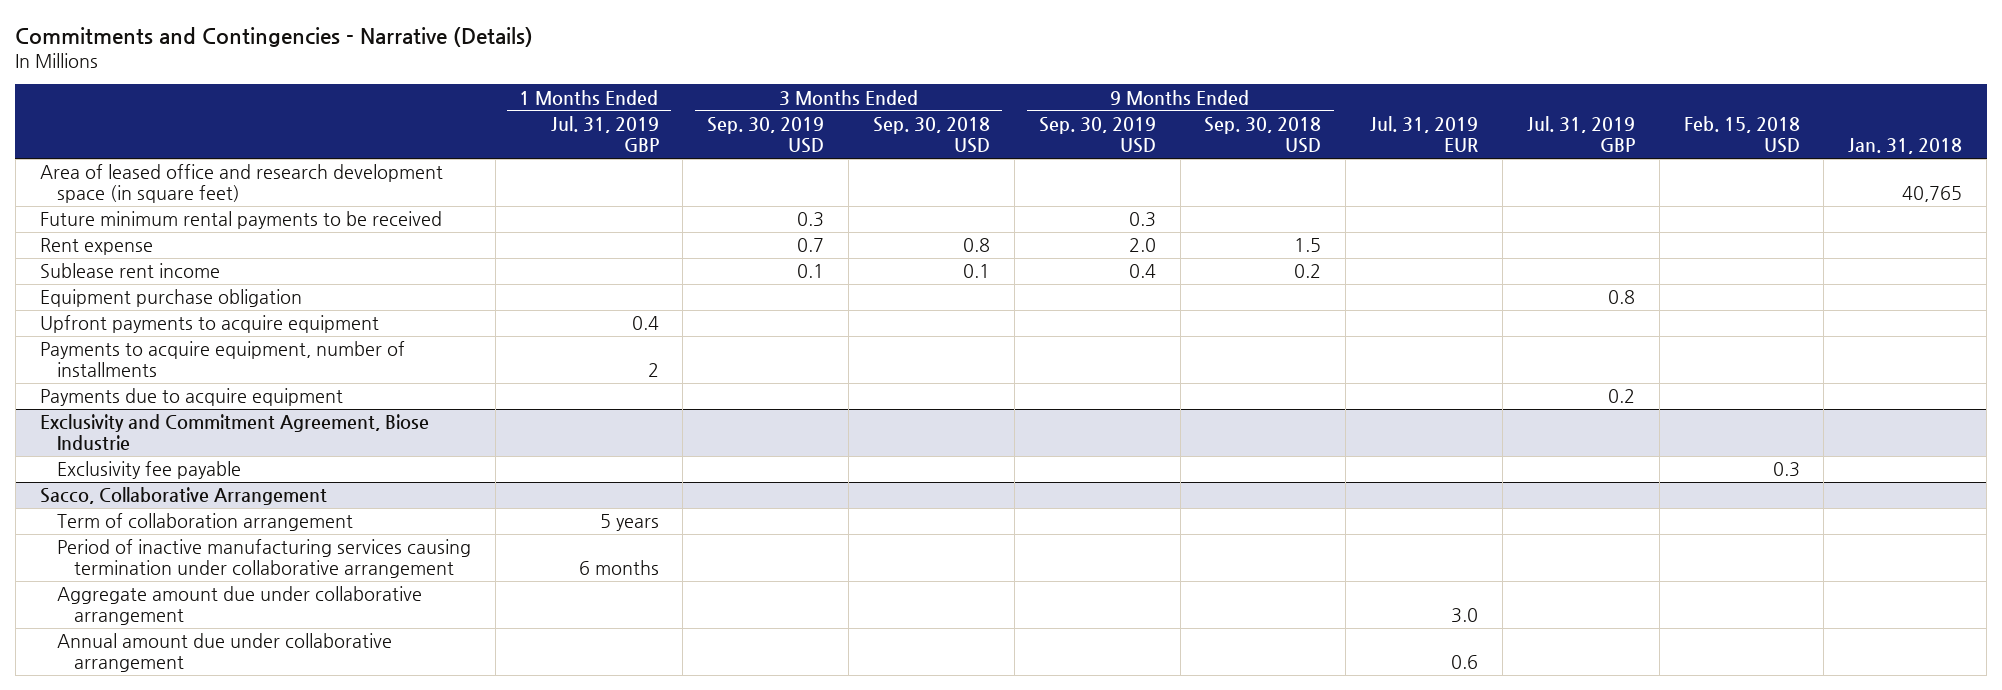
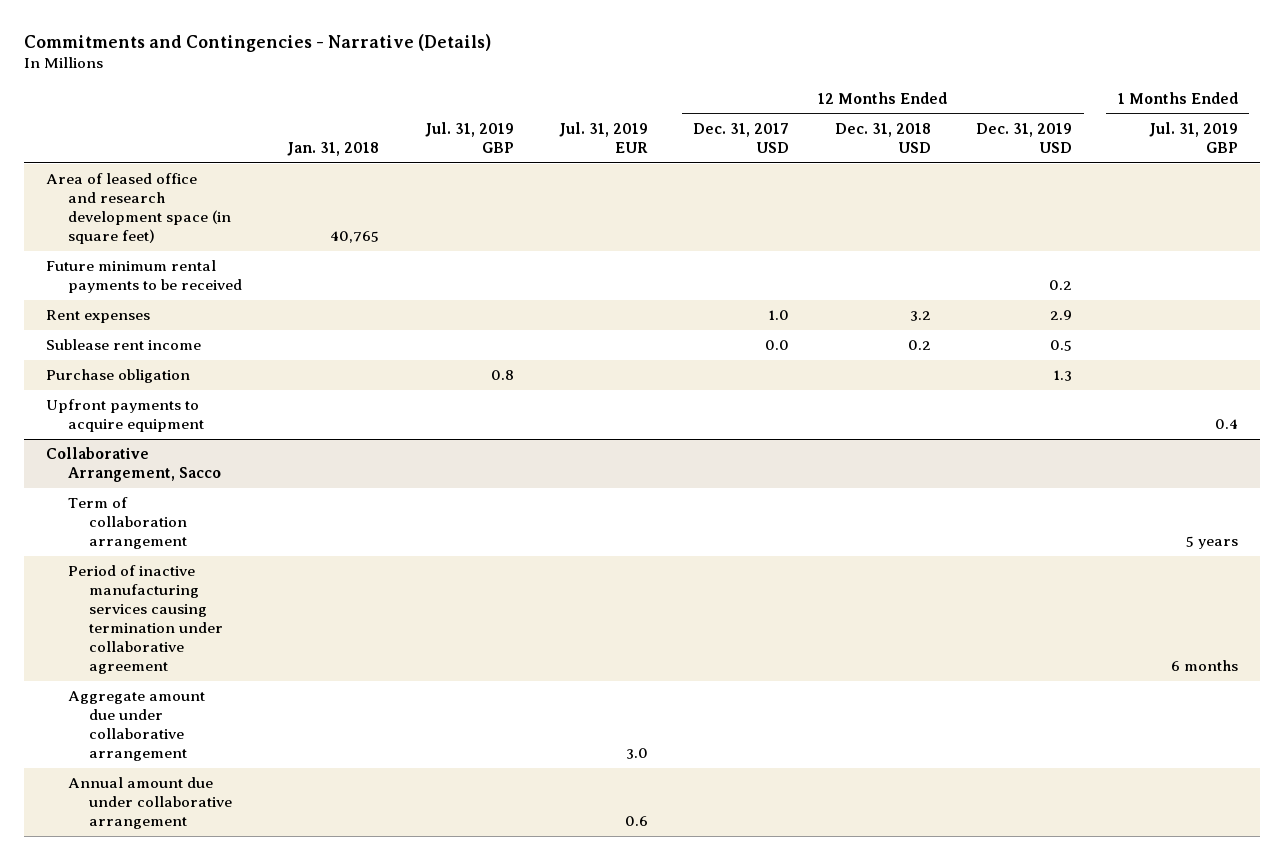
- | 1 Months Ended Jul. 31, 2019 GBP | 3 Months Ended Sep. 30, 2019 USD | 3 Months Ended Sep. 30, 2018 USD | 9 Months Ended Sep. 30, 2019 USD | 9 Months Ended Sep. 30, 2018 USD | Jul. 31, 2019 EUR | Jul. 31, 2019 GBP | Feb. 15, 2018 USD | Jan. 31, 2018
+ | Jan. 31, 2018 | Jul. 31, 2019 GBP | Jul. 31, 2019 EUR | 12 Months Ended Dec. 31, 2017 USD | 12 Months Ended Dec. 31, 2018 USD | 12 Months Ended Dec. 31, 2019 USD | 1 Months Ended Jul. 31, 2019 GBP
- Rent expense | | 0.7 | 0.8 | 2.0 | 1.5 | | | |
+ Rent expenses | | | | 1.0 | 3.2 | 2.9 |
- Equipment purchase obligation | | | | | | | 0.8 | |
+ Purchase obligation | | 0.8 | | | | 1.3 |
- Payments to acquire equipment, number of installments | 2 | | | | | | | |
- Payments due to acquire equipment | | | | | | | 0.2 | |
- Exclusivity and Commitment Agreement, Biose Industrie
- Exclusivity fee payable | | | | | | | | 0.3 |
- Sacco, Collaborative Arrangement
+ Collaborative Arrangement, Sacco
- Period of inactive manufacturing services causing termination under collaborative arrangement | 6 months | | | | | | | |
+ Period of inactive manufacturing services causing termination under collaborative agreement | | | | | | | 6 months

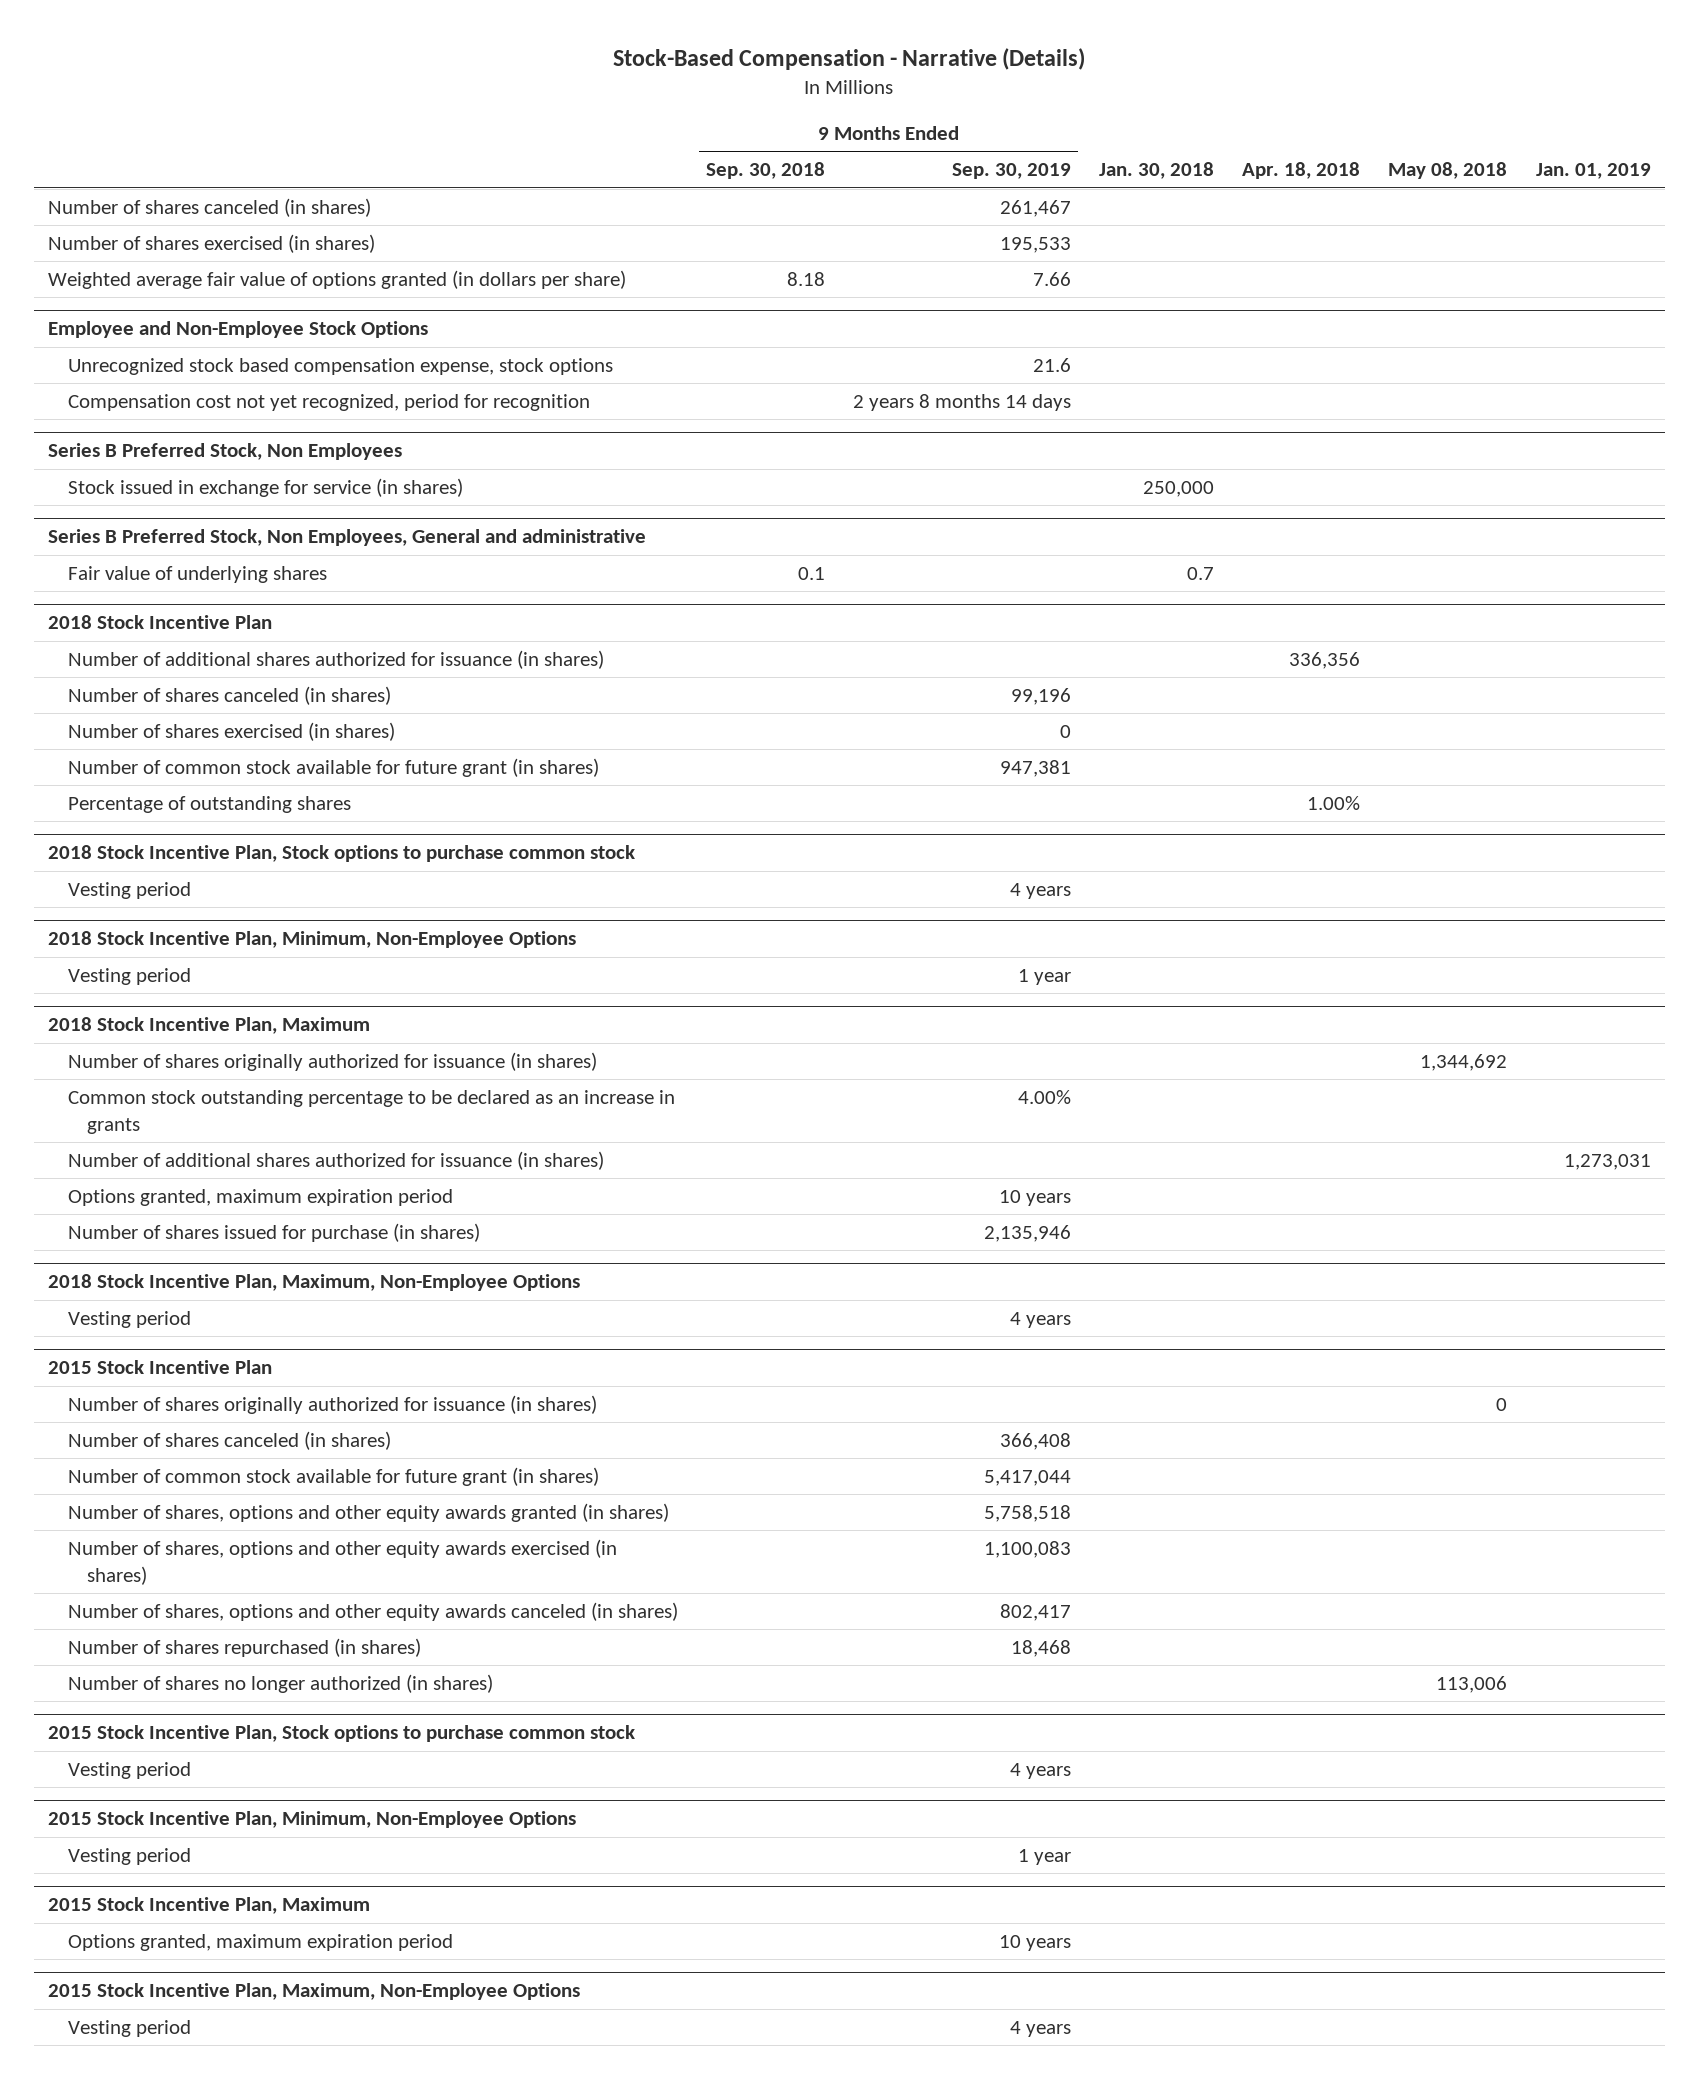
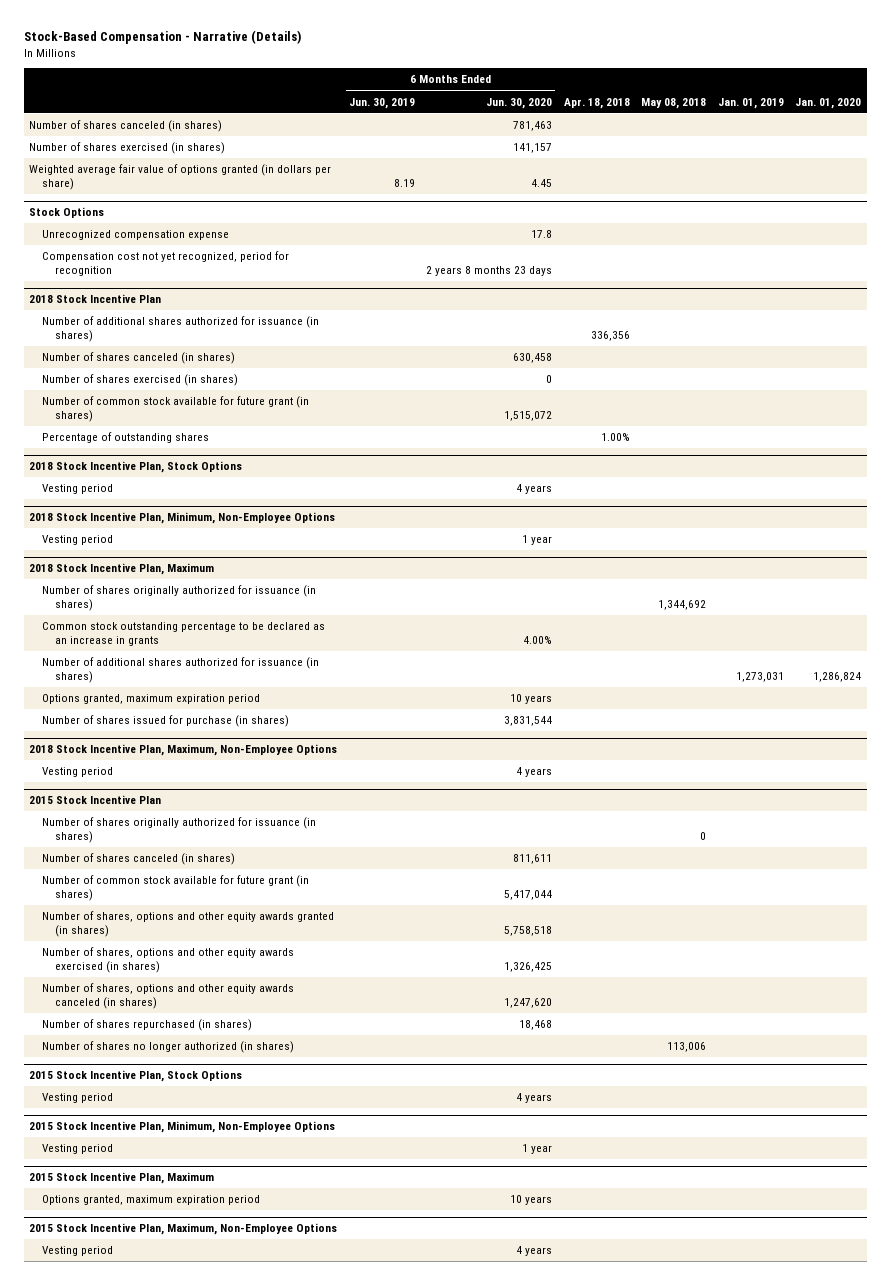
- | 9 Months Ended Sep. 30, 2018 | 9 Months Ended Sep. 30, 2019 | Jan. 30, 2018 | Apr. 18, 2018 | May 08, 2018 | Jan. 01, 2019
+ | 6 Months Ended Jun. 30, 2019 | 6 Months Ended Jun. 30, 2020 | Apr. 18, 2018 | May 08, 2018 | Jan. 01, 2019 | Jan. 01, 2020
- Employee and Non-Employee Stock Options
- Unrecognized stock based compensation expense, stock options | | 21.6 | | | |
- Compensation cost not yet recognized, period for recognition | | 2 years 8 months 14 days | | | |
- Series B Preferred Stock, Non Employees
- Stock issued in exchange for service (in shares) | | | 250,000 | | |
- Series B Preferred Stock, Non Employees, General and administrative
- Fair value of underlying shares | 0.1 | | 0.7 | | |
+ Stock Options
+ Unrecognized compensation expense | | 17.8 | | | |
+ Compensation cost not yet recognized, period for recognition | | 2 years 8 months 23 days | | | |
- 2018 Stock Incentive Plan, Stock options to purchase common stock
+ 2018 Stock Incentive Plan, Stock Options
- 2015 Stock Incentive Plan, Stock options to purchase common stock
+ 2015 Stock Incentive Plan, Stock Options

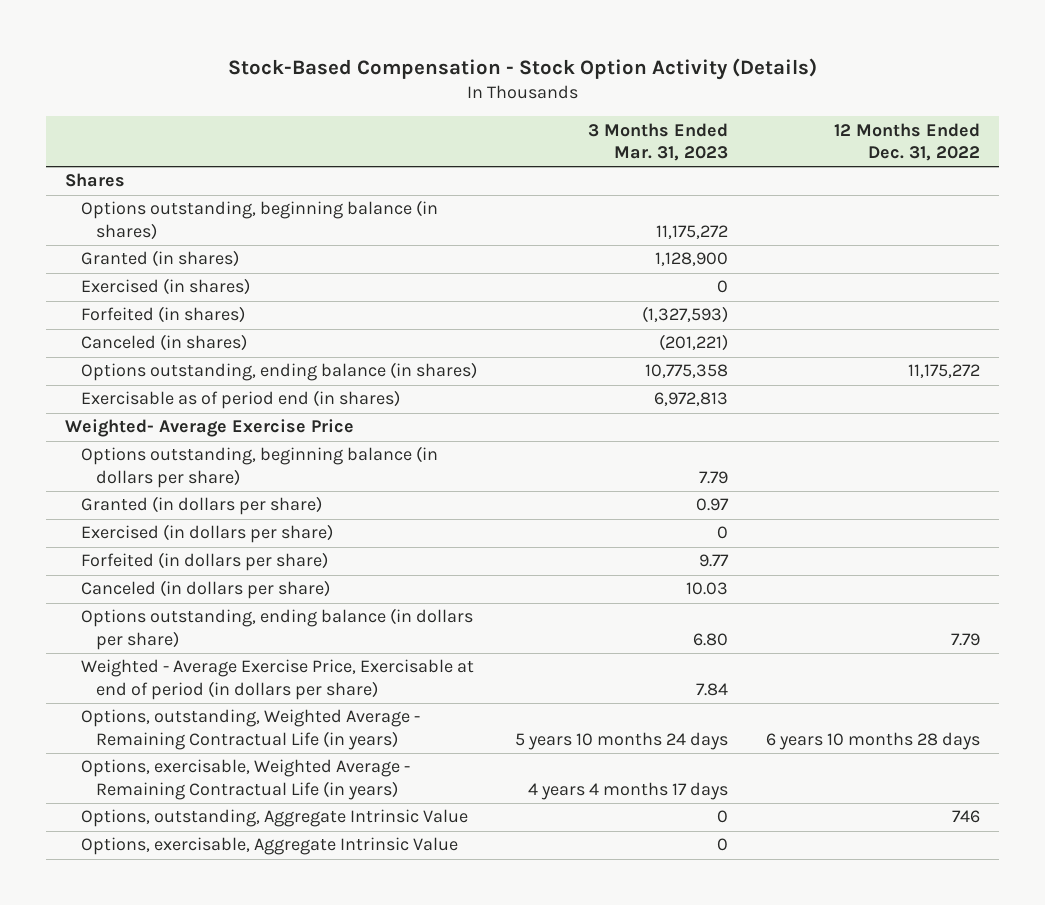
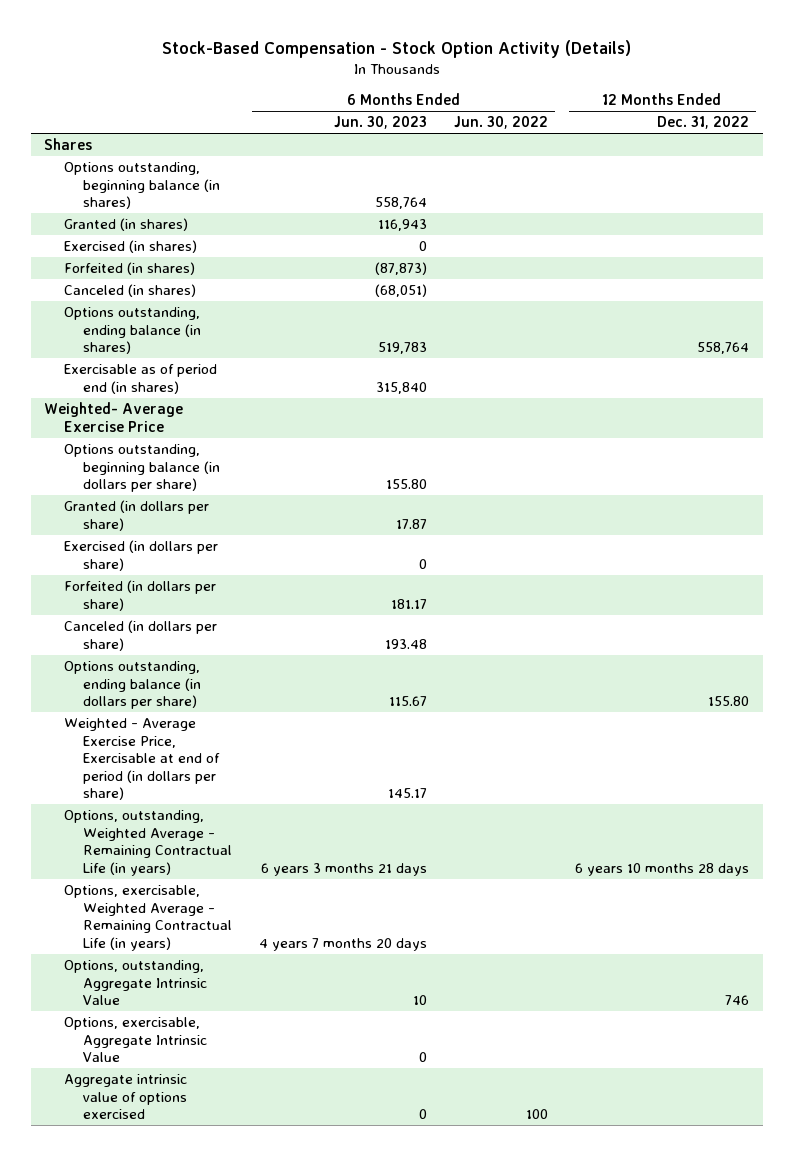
- | 3 Months Ended Mar. 31, 2023 | 12 Months Ended Dec. 31, 2022
+ | 6 Months Ended Jun. 30, 2023 | 6 Months Ended Jun. 30, 2022 | 12 Months Ended Dec. 31, 2022
- Options outstanding, ending balance (in shares) | 10,775,358 | 11,175,272
+ Options outstanding, ending balance (in shares) | 519,783 | | 558,764
- Options outstanding, ending balance (in dollars per share) | 6.80 | 7.79
+ Options outstanding, ending balance (in dollars per share) | 115.67 | | 155.80
+ Aggregate intrinsic value of options exercised | 0 | 100 |

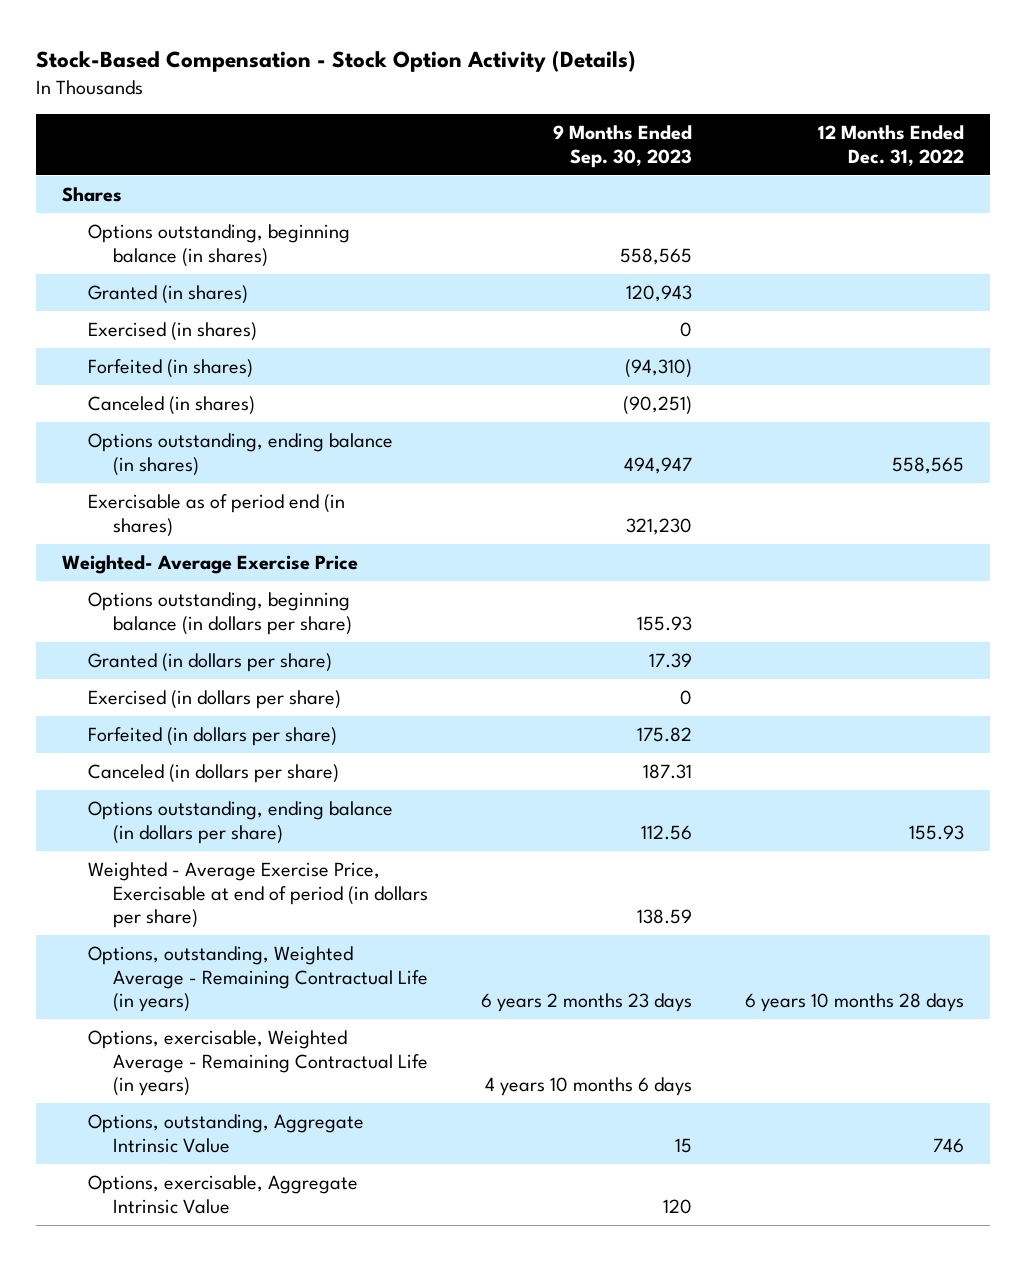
- | 6 Months Ended Jun. 30, 2023 | 6 Months Ended Jun. 30, 2022 | 12 Months Ended Dec. 31, 2022
+ | 9 Months Ended Sep. 30, 2023 | 12 Months Ended Dec. 31, 2022
- Options outstanding, ending balance (in shares) | 519,783 | | 558,764
+ Options outstanding, ending balance (in shares) | 494,947 | 558,565
- Options outstanding, ending balance (in dollars per share) | 115.67 | | 155.80
+ Options outstanding, ending balance (in dollars per share) | 112.56 | 155.93
- Aggregate intrinsic value of options exercised | 0 | 100 |

